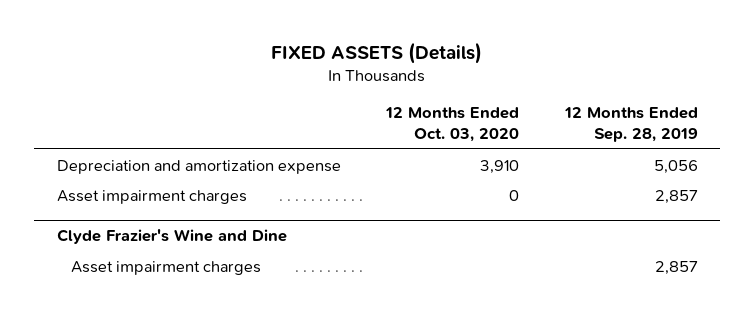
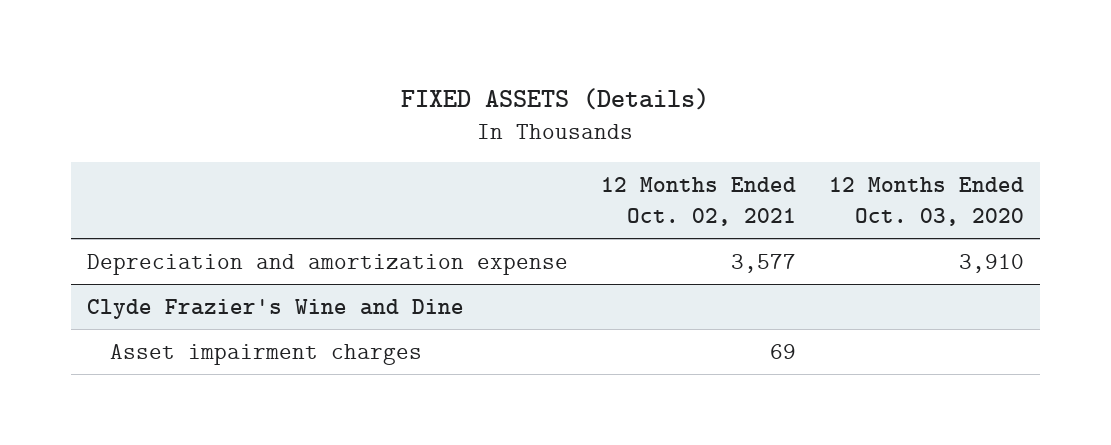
- | 12 Months Ended Oct. 03, 2020 | 12 Months Ended Sep. 28, 2019
+ | 12 Months Ended Oct. 02, 2021 | 12 Months Ended Oct. 03, 2020
- Asset impairment charges | 0 | 2,857

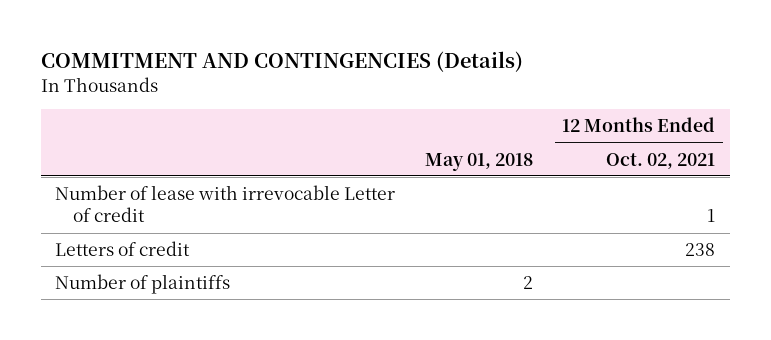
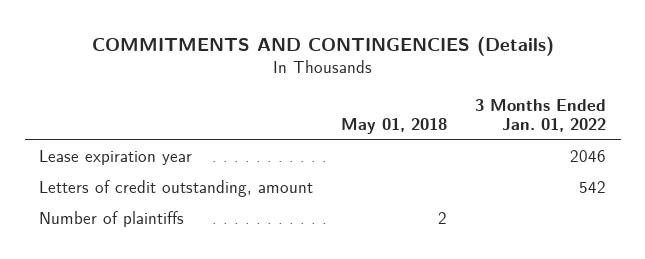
- COMMITMENT AND CONTINGENCIES (Details)
+ COMMITMENTS AND CONTINGENCIES (Details)
- | May 01, 2018 | 12 Months Ended Oct. 02, 2021
+ | May 01, 2018 | 3 Months Ended Jan. 01, 2022
- Number of lease with irrevocable Letter of credit | | 1
- Letters of credit | | 238
+ Lease expiration year | | 2046
+ Letters of credit outstanding, amount | | 542

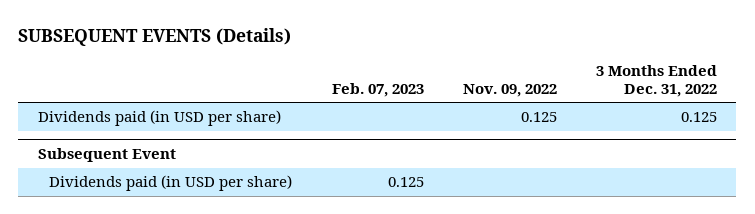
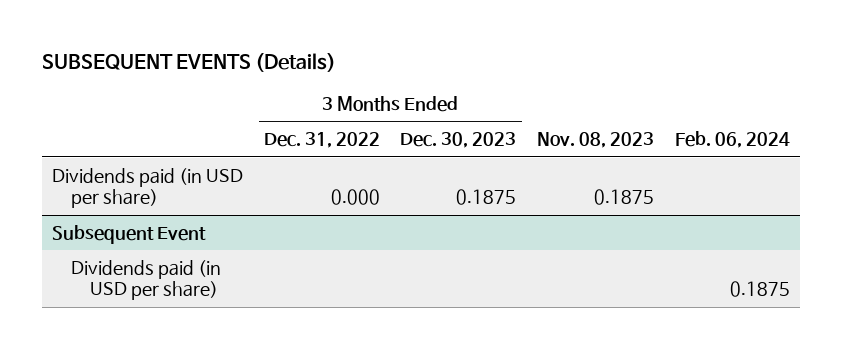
- | Feb. 07, 2023 | Nov. 09, 2022 | 3 Months Ended Dec. 31, 2022
+ | 3 Months Ended Dec. 31, 2022 | 3 Months Ended Dec. 30, 2023 | Nov. 08, 2023 | Feb. 06, 2024
- Dividends paid (in USD per share) | | 0.125 | 0.125
+ Dividends paid (in USD per share) | 0.000 | 0.1875 | 0.1875 |

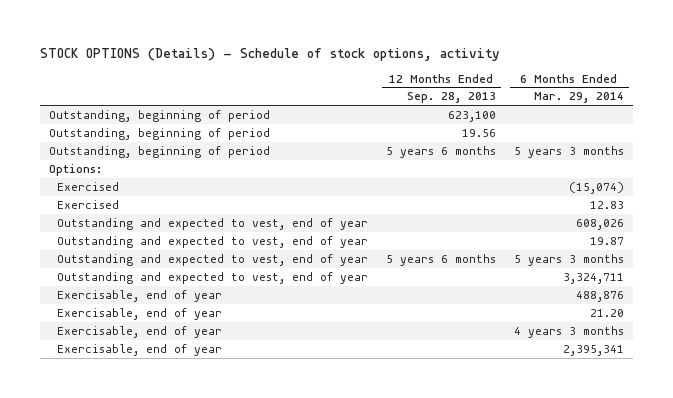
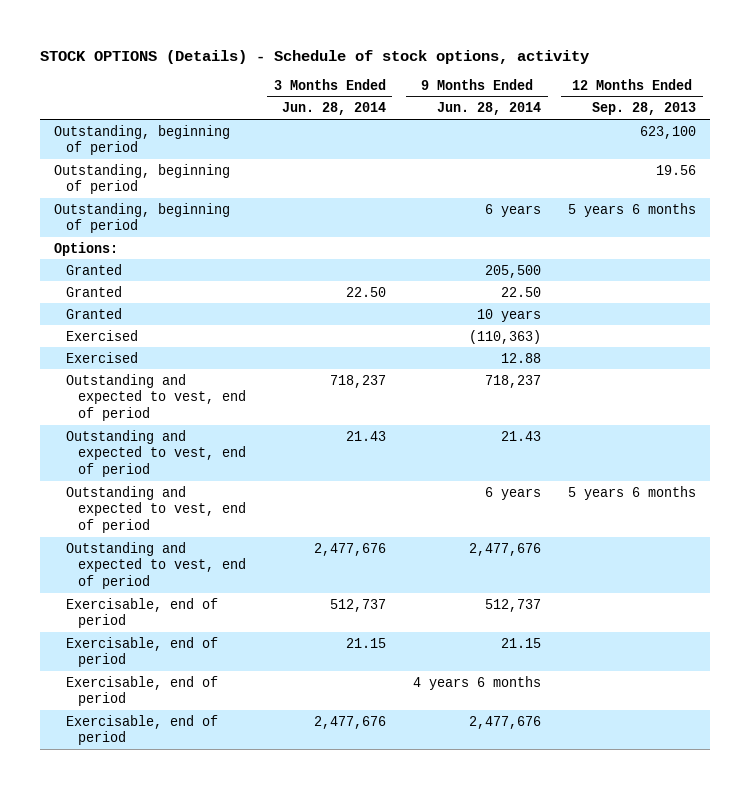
- | 12 Months Ended Sep. 28, 2013 | 6 Months Ended Mar. 29, 2014
+ | 3 Months Ended Jun. 28, 2014 | 9 Months Ended Jun. 28, 2014 | 12 Months Ended Sep. 28, 2013
+ Granted | | 205,500 |
+ Granted | 22.50 | 22.50 |
+ Granted | | 10 years |
- Outstanding and expected to vest, end of year | | 608,026
- Outstanding and expected to vest, end of year | | 19.87
- Outstanding and expected to vest, end of year | 5 years 6 months | 5 years 3 months
- Outstanding and expected to vest, end of year | | 3,324,711
- Exercisable, end of year | | 488,876
- Exercisable, end of year | | 21.20
- Exercisable, end of year | | 4 years 3 months
- Exercisable, end of year | | 2,395,341
+ Outstanding and expected to vest, end of period | 718,237 | 718,237 |
+ Outstanding and expected to vest, end of period | 21.43 | 21.43 |
+ Outstanding and expected to vest, end of period | | 6 years | 5 years 6 months
+ Outstanding and expected to vest, end of period | 2,477,676 | 2,477,676 |
+ Exercisable, end of period | 512,737 | 512,737 |
+ Exercisable, end of period | 21.15 | 21.15 |
+ Exercisable, end of period | | 4 years 6 months |
+ Exercisable, end of period | 2,477,676 | 2,477,676 |

